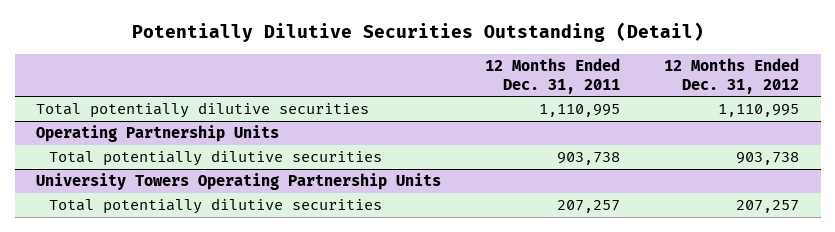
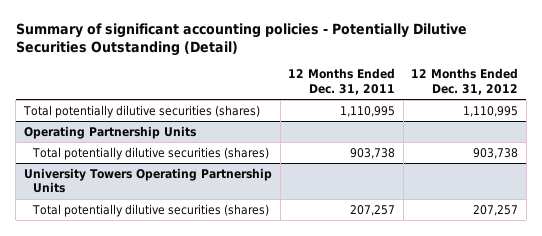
- Potentially Dilutive Securities Outstanding (Detail)
+ Summary of significant accounting policies - Potentially Dilutive Securities Outstanding (Detail)
- Total potentially dilutive securities | 1,110,995 | 1,110,995
+ Total potentially dilutive securities (shares) | 1,110,995 | 1,110,995
@ Operating Partnership Units
- Total potentially dilutive securities | 903,738 | 903,738
+ Total potentially dilutive securities (shares) | 903,738 | 903,738
@ University Towers Operating Partnership Units
- Total potentially dilutive securities | 207,257 | 207,257
+ Total potentially dilutive securities (shares) | 207,257 | 207,257

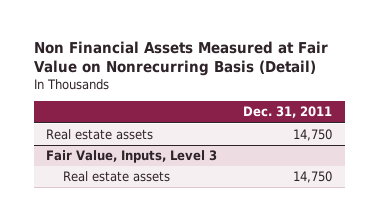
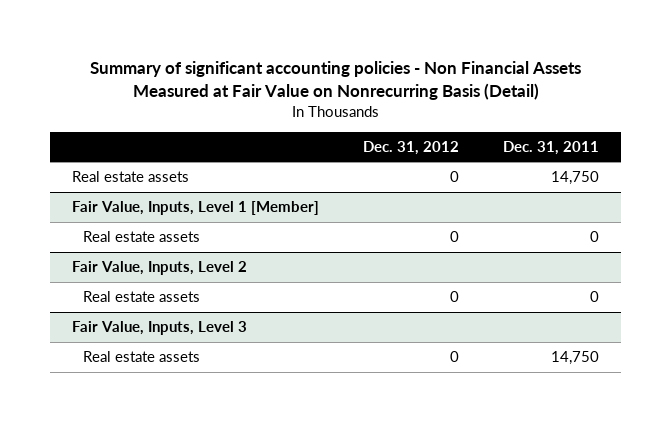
- Non Financial Assets Measured at Fair Value on Nonrecurring Basis (Detail)
+ Summary of significant accounting policies - Non Financial Assets Measured at Fair Value on Nonrecurring Basis (Detail)
- | Dec. 31, 2011
+ | Dec. 31, 2012 | Dec. 31, 2011
+ Fair Value, Inputs, Level 1 [Member]
+ Real estate assets | 0 | 0
+ Fair Value, Inputs, Level 2
+ Real estate assets | 0 | 0

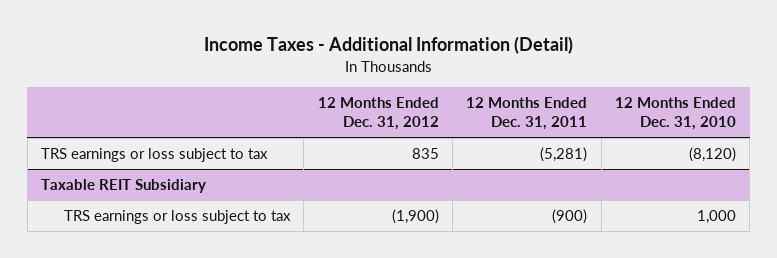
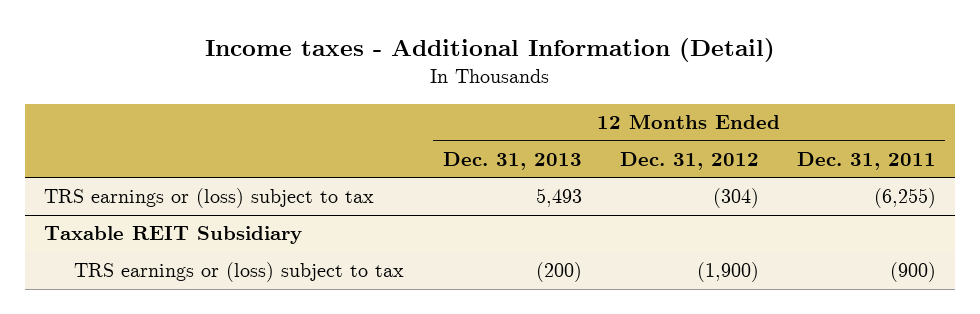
- Income Taxes - Additional Information (Detail)
+ Income taxes - Additional Information (Detail)
- | 12 Months Ended Dec. 31, 2012 | 12 Months Ended Dec. 31, 2011 | 12 Months Ended Dec. 31, 2010
+ | 12 Months Ended Dec. 31, 2013 | 12 Months Ended Dec. 31, 2012 | 12 Months Ended Dec. 31, 2011
- TRS earnings or loss subject to tax | 835 | (5,281) | (8,120)
+ TRS earnings or (loss) subject to tax | 5,493 | (304) | (6,255)
@ Taxable REIT Subsidiary
- TRS earnings or loss subject to tax | (1,900) | (900) | 1,000
+ TRS earnings or (loss) subject to tax | (200) | (1,900) | (900)

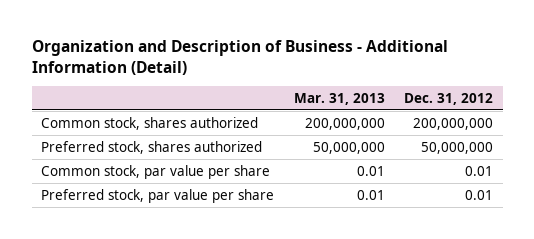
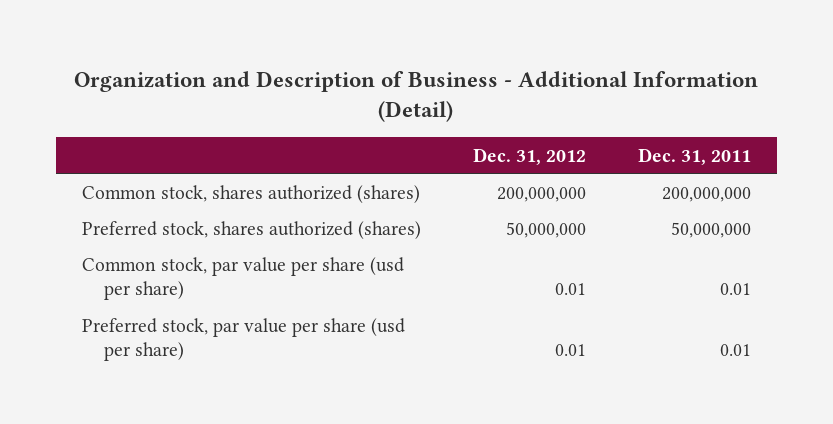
- | Mar. 31, 2013 | Dec. 31, 2012
+ | Dec. 31, 2012 | Dec. 31, 2011
- Common stock, shares authorized | 200,000,000 | 200,000,000
- Preferred stock, shares authorized | 50,000,000 | 50,000,000
- Common stock, par value per share | 0.01 | 0.01
- Preferred stock, par value per share | 0.01 | 0.01
+ Common stock, shares authorized (shares) | 200,000,000 | 200,000,000
+ Preferred stock, shares authorized (shares) | 50,000,000 | 50,000,000
+ Common stock, par value per share (usd per share) | 0.01 | 0.01
+ Preferred stock, par value per share (usd per share) | 0.01 | 0.01

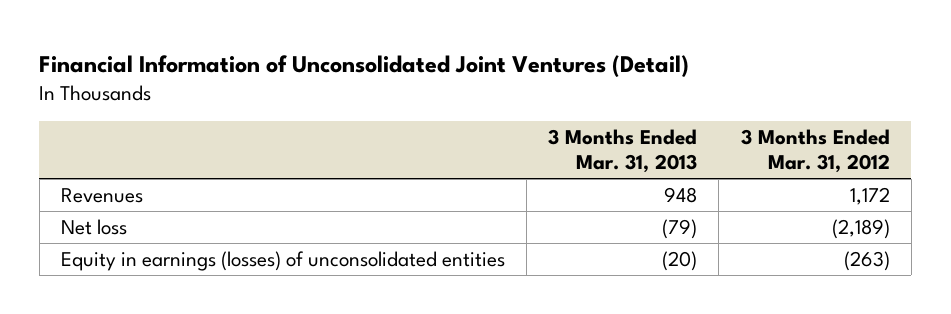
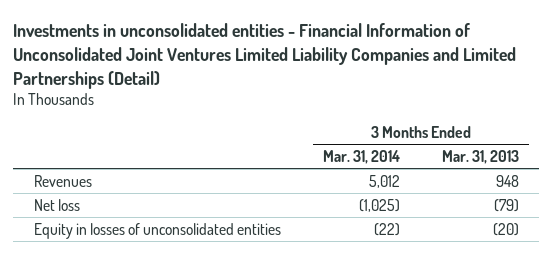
- Financial Information of Unconsolidated Joint Ventures (Detail)
+ Investments in unconsolidated entities - Financial Information of Unconsolidated Joint Ventures Limited Liability Companies and Limited Partnerships (Detail)
- | 3 Months Ended Mar. 31, 2013 | 3 Months Ended Mar. 31, 2012
+ | 3 Months Ended Mar. 31, 2014 | 3 Months Ended Mar. 31, 2013
- Equity in earnings (losses) of unconsolidated entities | (20) | (263)
+ Equity in losses of unconsolidated entities | (22) | (20)

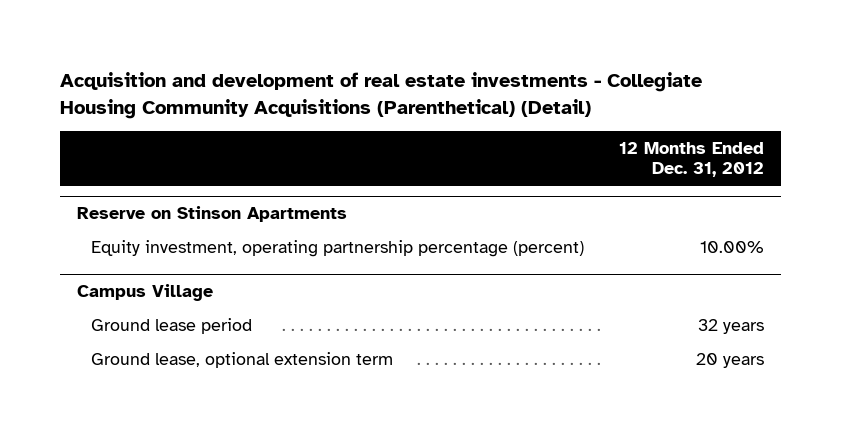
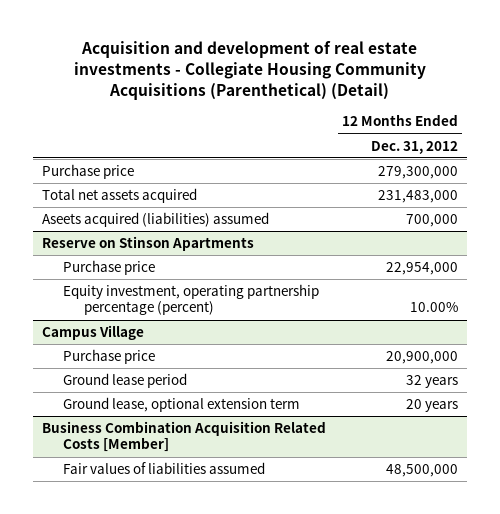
+ Purchase price | 279,300,000
+ Total net assets acquired | 231,483,000
+ Aseets acquired (liabilities) assumed | 700,000
@ Reserve on Stinson Apartments
+ Purchase price | 22,954,000
@ Campus Village
+ Purchase price | 20,900,000
+ Business Combination Acquisition Related Costs [Member]
+ Fair values of liabilities assumed | 48,500,000

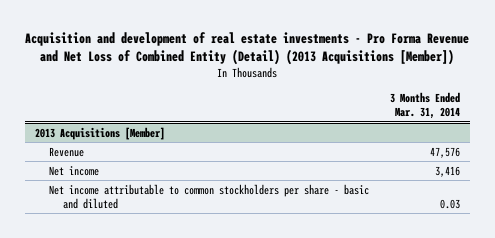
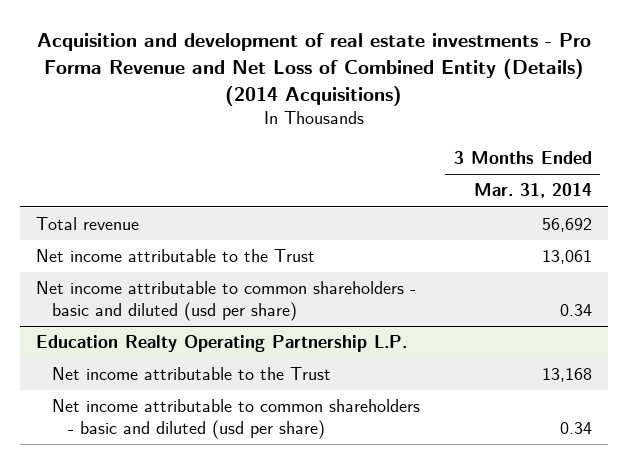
- Acquisition and development of real estate investments - Pro Forma Revenue and Net Loss of Combined Entity (Detail) (2013 Acquisitions [Member])
+ Acquisition and development of real estate investments - Pro Forma Revenue and Net Loss of Combined Entity (Details) (2014 Acquisitions)
- 2013 Acquisitions [Member]
- Revenue | 47,576
- Net income | 3,416
- Net income attributable to common stockholders per share - basic and diluted | 0.03
+ Total revenue | 56,692
+ Net income attributable to the Trust | 13,061
+ Net income attributable to common shareholders - basic and diluted (usd per share) | 0.34
+ Education Realty Operating Partnership L.P.
+ Net income attributable to the Trust | 13,168
+ Net income attributable to common shareholders - basic and diluted (usd per share) | 0.34

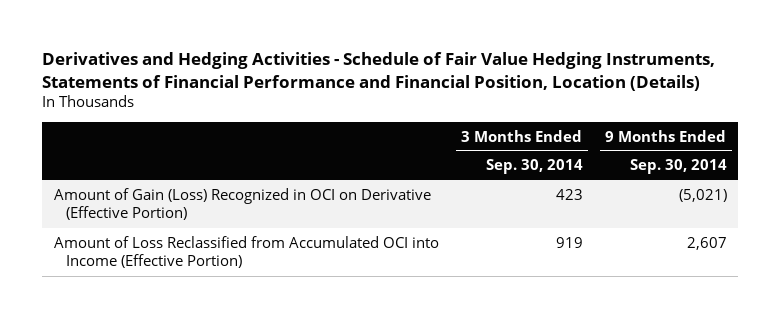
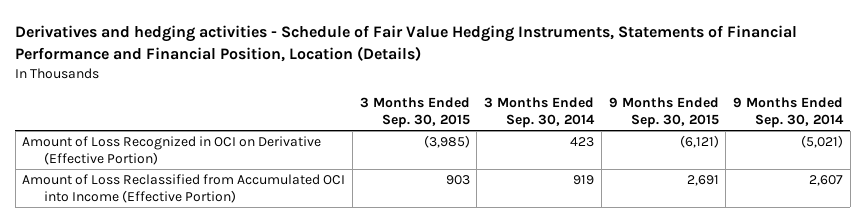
- Derivatives and Hedging Activities - Schedule of Fair Value Hedging Instruments, Statements of Financial Performance and Financial Position, Location (Details)
+ Derivatives and hedging activities - Schedule of Fair Value Hedging Instruments, Statements of Financial Performance and Financial Position, Location (Details)
- | 3 Months Ended Sep. 30, 2014 | 9 Months Ended Sep. 30, 2014
+ | 3 Months Ended Sep. 30, 2015 | 3 Months Ended Sep. 30, 2014 | 9 Months Ended Sep. 30, 2015 | 9 Months Ended Sep. 30, 2014
- Amount of Gain (Loss) Recognized in OCI on Derivative (Effective Portion) | 423 | (5,021)
+ Amount of Loss Recognized in OCI on Derivative (Effective Portion) | (3,985) | 423 | (6,121) | (5,021)

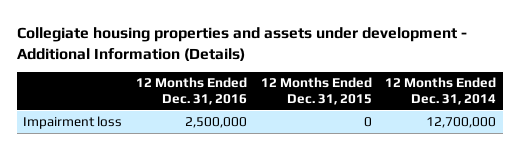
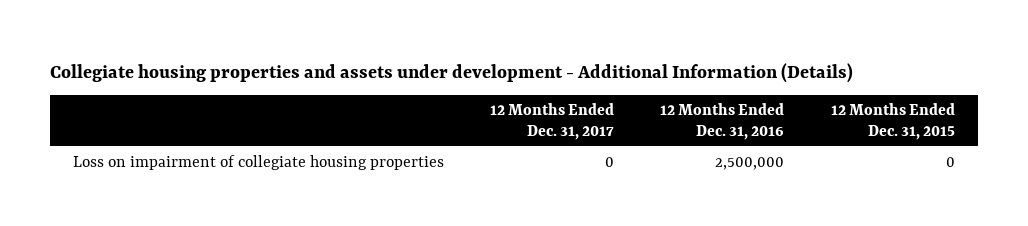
- | 12 Months Ended Dec. 31, 2016 | 12 Months Ended Dec. 31, 2015 | 12 Months Ended Dec. 31, 2014
+ | 12 Months Ended Dec. 31, 2017 | 12 Months Ended Dec. 31, 2016 | 12 Months Ended Dec. 31, 2015
- Impairment loss | 2,500,000 | 0 | 12,700,000
+ Loss on impairment of collegiate housing properties | 0 | 2,500,000 | 0

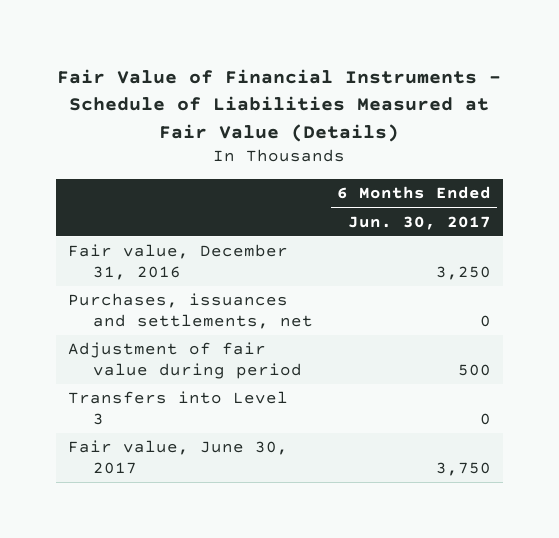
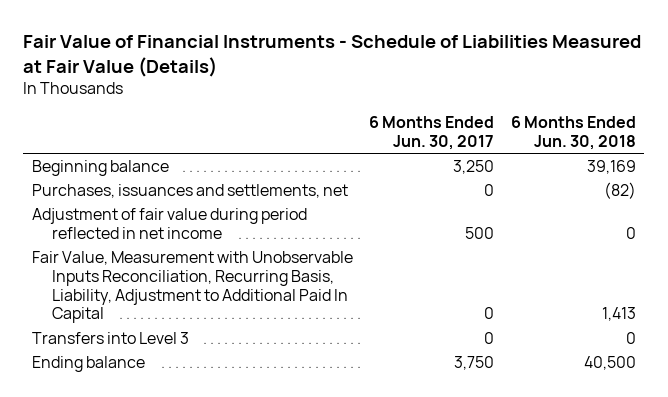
- | 6 Months Ended Jun. 30, 2017
+ | 6 Months Ended Jun. 30, 2017 | 6 Months Ended Jun. 30, 2018
- Fair value, December 31, 2016 | 3,250
+ Beginning balance | 3,250 | 39,169
- Adjustment of fair value during period | 500
+ Adjustment of fair value during period reflected in net income | 500 | 0
+ Fair Value, Measurement with Unobservable Inputs Reconciliation, Recurring Basis, Liability, Adjustment to Additional Paid In Capital | 0 | 1,413
- Fair value, June 30, 2017 | 3,750
+ Ending balance | 3,750 | 40,500

